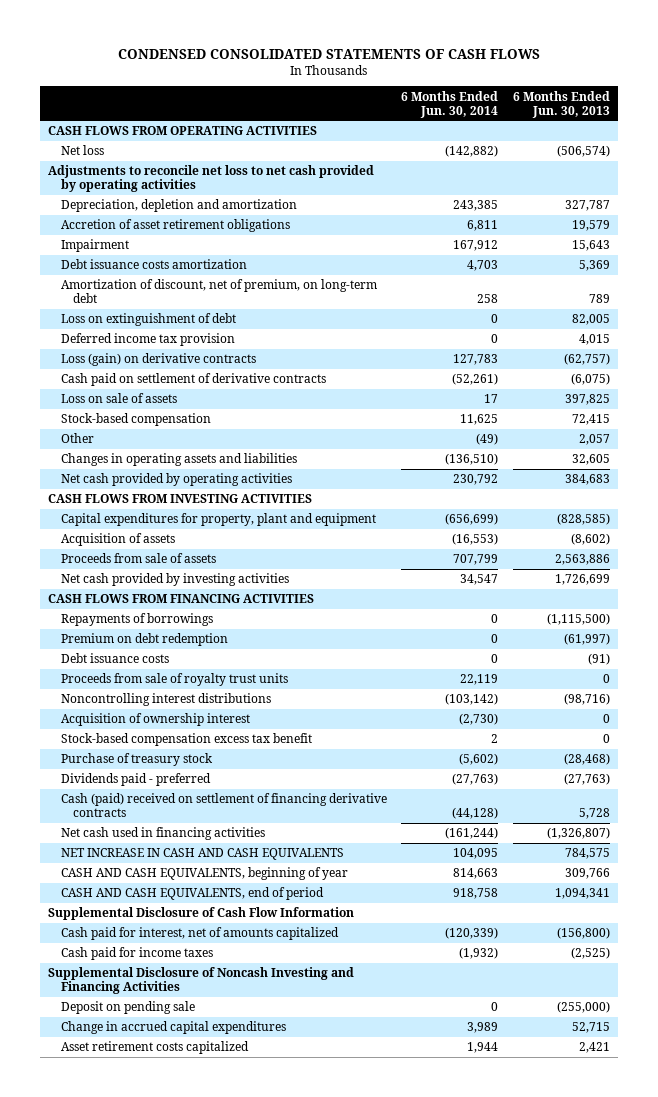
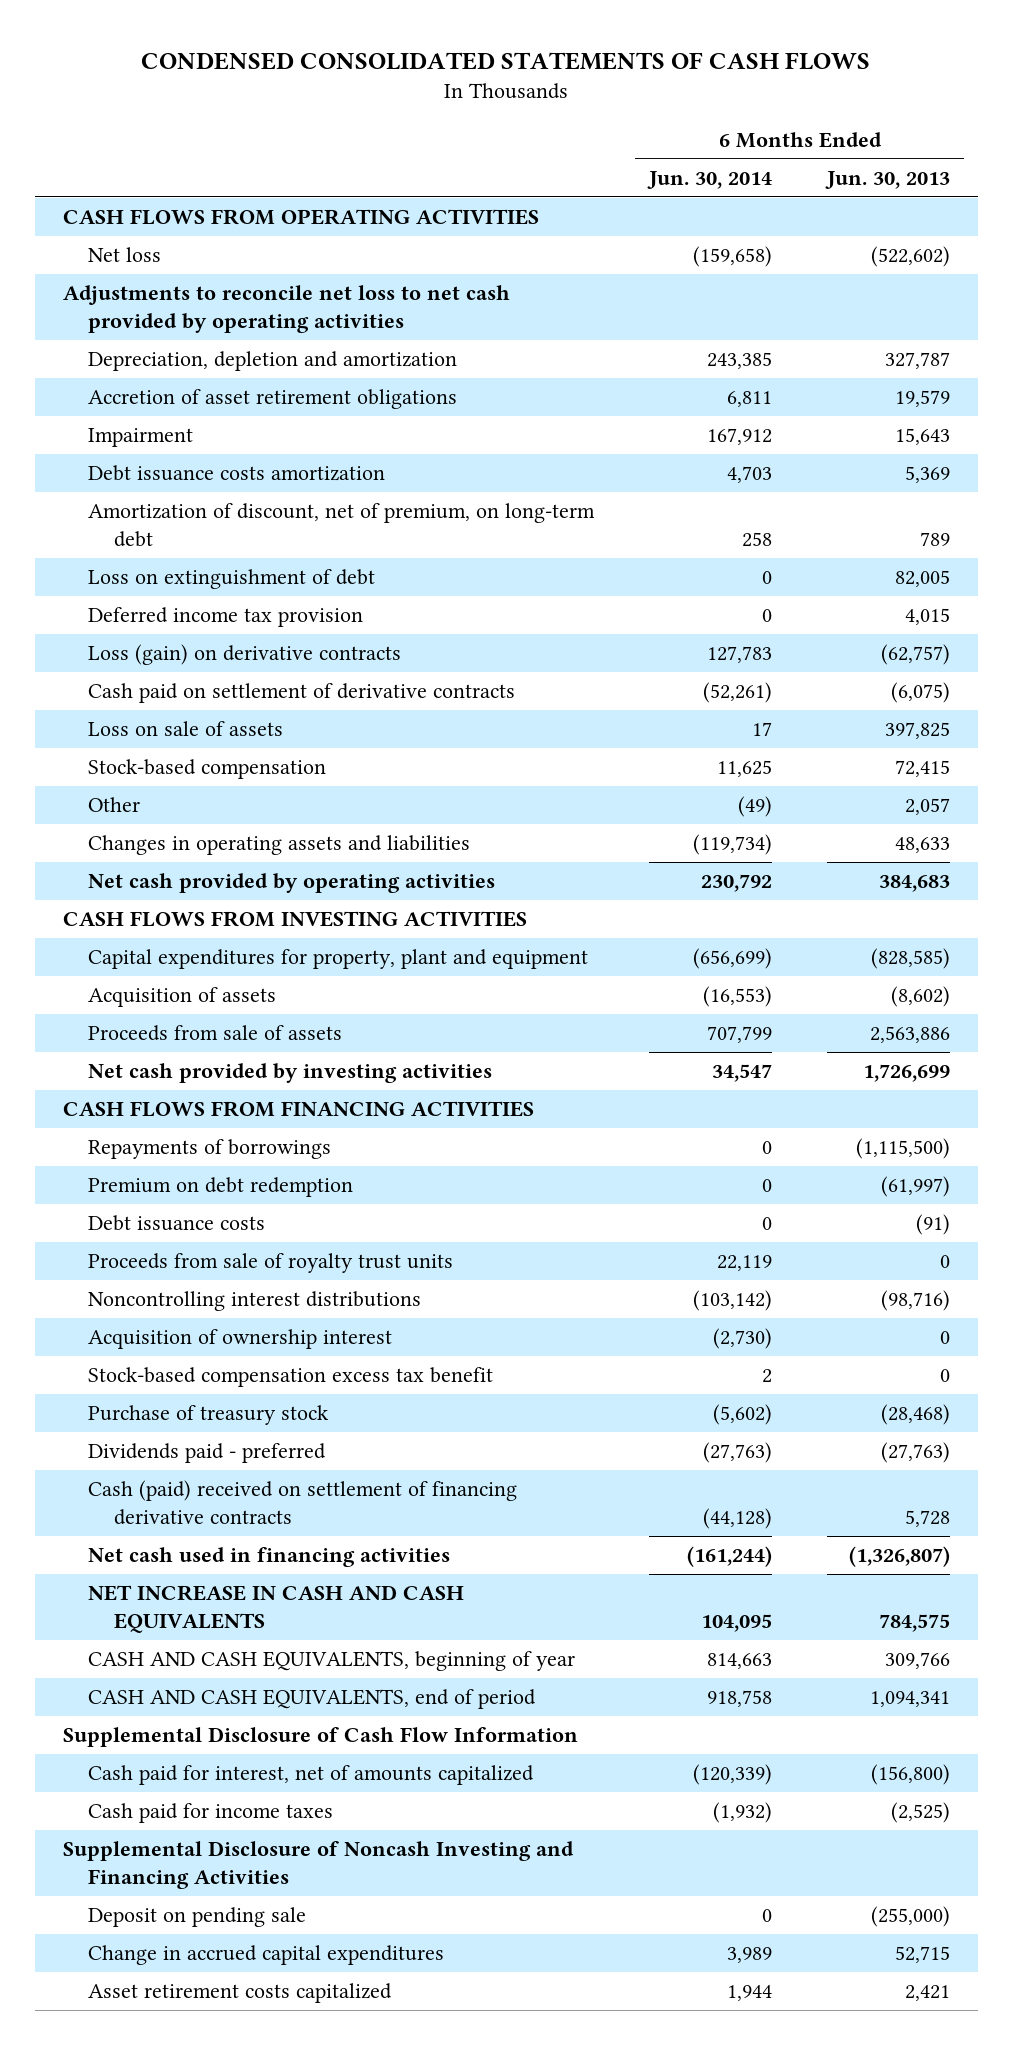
- Net loss | (142,882) | (506,574)
+ Net loss | (159,658) | (522,602)
- Changes in operating assets and liabilities | (136,510) | 32,605
+ Changes in operating assets and liabilities | (119,734) | 48,633

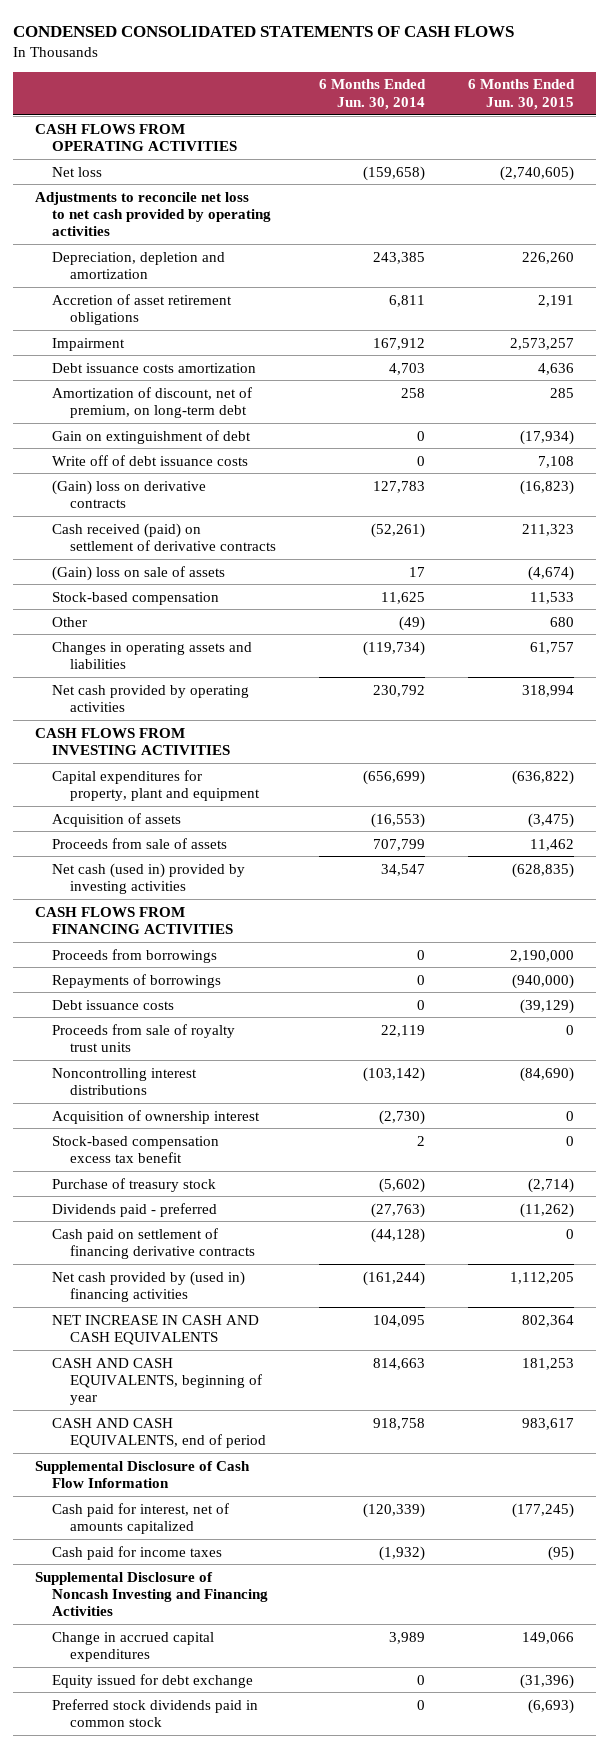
- | 6 Months Ended Jun. 30, 2014 | 6 Months Ended Jun. 30, 2013
+ | 6 Months Ended Jun. 30, 2014 | 6 Months Ended Jun. 30, 2015
- Loss on extinguishment of debt | 0 | 82,005
- Deferred income tax provision | 0 | 4,015
- Loss (gain) on derivative contracts | 127,783 | (62,757)
- Cash paid on settlement of derivative contracts | (52,261) | (6,075)
- Loss on sale of assets | 17 | 397,825
+ Gain on extinguishment of debt | 0 | (17,934)
+ Write off of debt issuance costs | 0 | 7,108
+ (Gain) loss on derivative contracts | 127,783 | (16,823)
+ Cash received (paid) on settlement of derivative contracts | (52,261) | 211,323
+ (Gain) loss on sale of assets | 17 | (4,674)
- Net cash provided by investing activities | 34,547 | 1,726,699
+ Net cash (used in) provided by investing activities | 34,547 | (628,835)
+ Proceeds from borrowings | 0 | 2,190,000
- Premium on debt redemption | 0 | (61,997)
- Cash (paid) received on settlement of financing derivative contracts | (44,128) | 5,728
- Net cash used in financing activities | (161,244) | (1,326,807)
+ Cash paid on settlement of financing derivative contracts | (44,128) | 0
+ Net cash provided by (used in) financing activities | (161,244) | 1,112,205
- Deposit on pending sale | 0 | (255,000)
- Asset retirement costs capitalized | 1,944 | 2,421
+ Equity issued for debt exchange | 0 | (31,396)
+ Preferred stock dividends paid in common stock | 0 | (6,693)

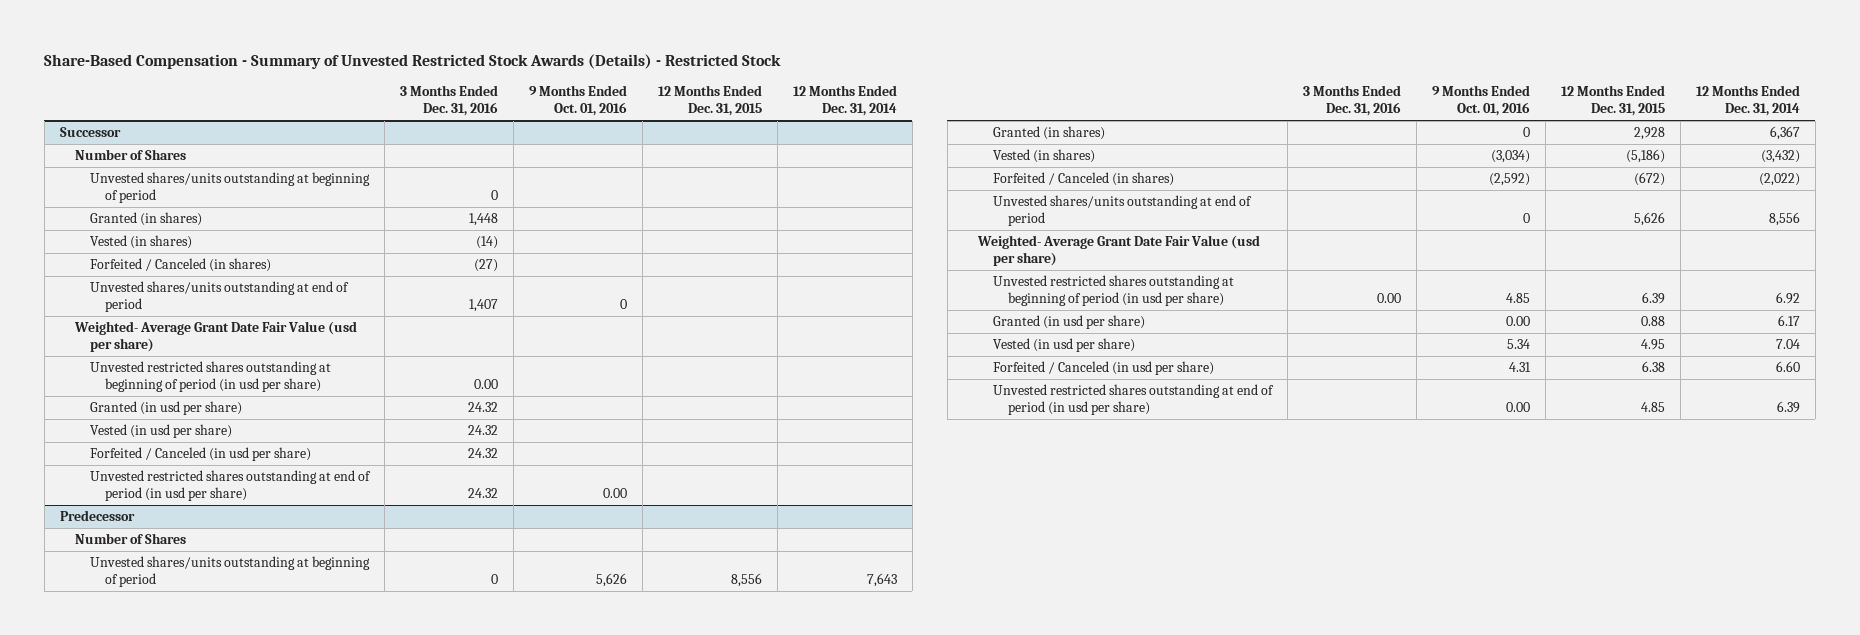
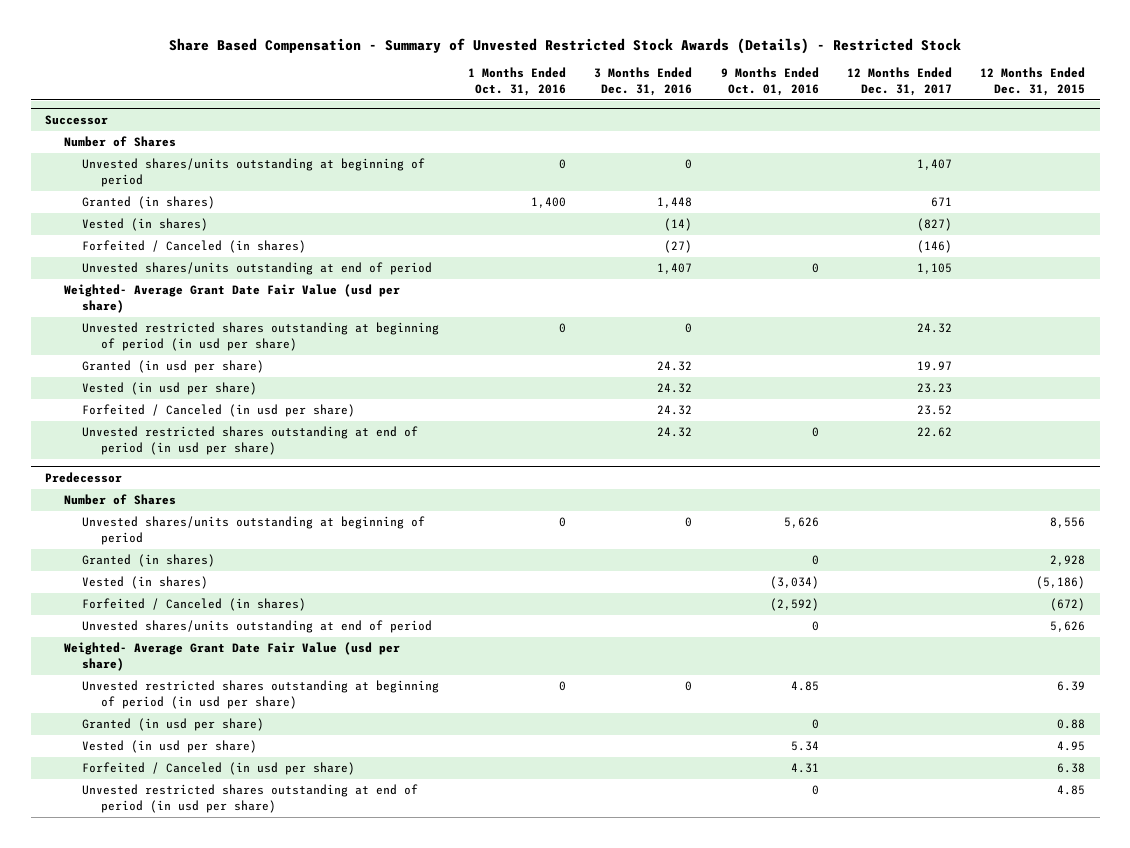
- Share-Based Compensation - Summary of Unvested Restricted Stock Awards (Details) - Restricted Stock
+ Share Based Compensation - Summary of Unvested Restricted Stock Awards (Details) - Restricted Stock
- | 3 Months Ended Dec. 31, 2016 | 9 Months Ended Oct. 01, 2016 | 12 Months Ended Dec. 31, 2015 | 12 Months Ended Dec. 31, 2014
+ | 1 Months Ended Oct. 31, 2016 | 3 Months Ended Dec. 31, 2016 | 9 Months Ended Oct. 01, 2016 | 12 Months Ended Dec. 31, 2017 | 12 Months Ended Dec. 31, 2015
@ Successor
- Unvested restricted shares outstanding at beginning of period (in usd per share) | 0.00 | | |
+ Unvested restricted shares outstanding at beginning of period (in usd per share) | 0 | 0 | | 24.32 |
- Unvested restricted shares outstanding at end of period (in usd per share) | 24.32 | 0.00 | |
+ Unvested restricted shares outstanding at end of period (in usd per share) | | 24.32 | 0 | 22.62 |
@ Predecessor
- Unvested restricted shares outstanding at beginning of period (in usd per share) | 0.00 | 4.85 | 6.39 | 6.92
- Granted (in usd per share) | | 0.00 | 0.88 | 6.17
+ Unvested restricted shares outstanding at beginning of period (in usd per share) | 0 | 0 | 4.85 | | 6.39
+ Granted (in usd per share) | | | 0 | | 0.88
- Unvested restricted shares outstanding at end of period (in usd per share) | | 0.00 | 4.85 | 6.39
+ Unvested restricted shares outstanding at end of period (in usd per share) | | | 0 | | 4.85

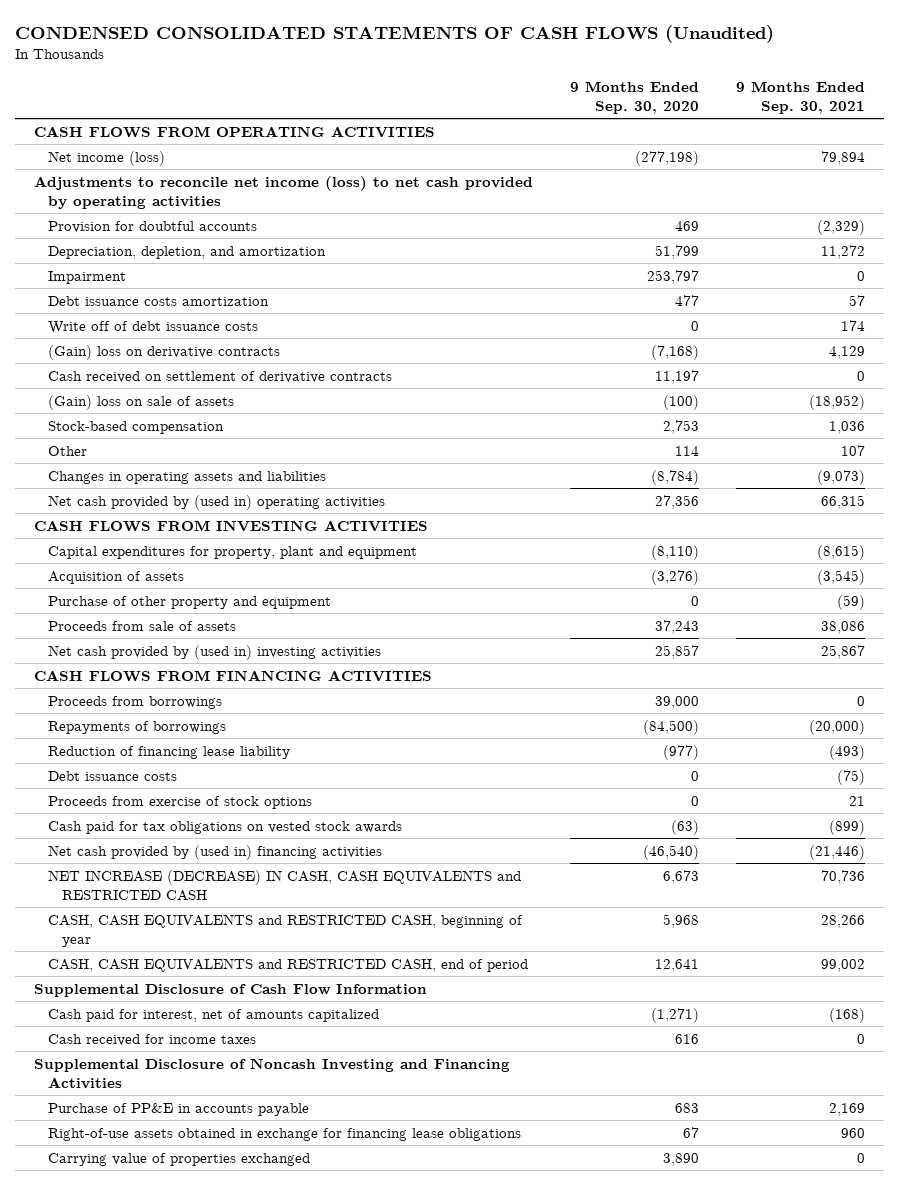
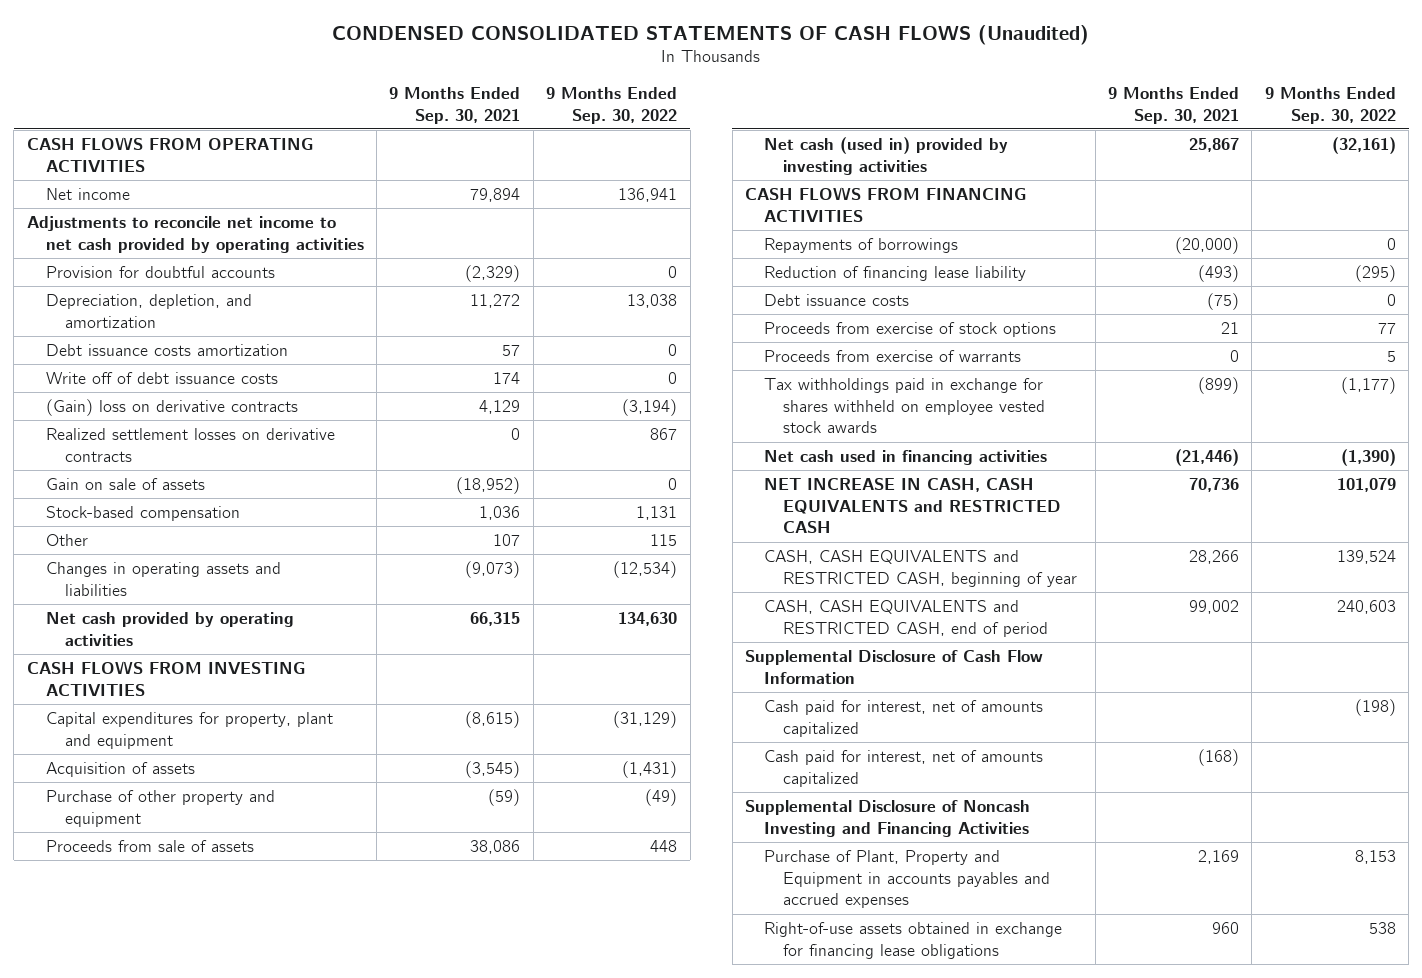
- | 9 Months Ended Sep. 30, 2020 | 9 Months Ended Sep. 30, 2021
+ | 9 Months Ended Sep. 30, 2021 | 9 Months Ended Sep. 30, 2022
- Net income (loss) | (277,198) | 79,894
- Adjustments to reconcile net income (loss) to net cash provided by operating activities
+ Net income | 79,894 | 136,941
+ Adjustments to reconcile net income to net cash provided by operating activities
- Impairment | 253,797 | 0
- Cash received on settlement of derivative contracts | 11,197 | 0
- (Gain) loss on sale of assets | (100) | (18,952)
+ Realized settlement losses on derivative contracts | 0 | 867
+ Gain on sale of assets | (18,952) | 0
- Net cash provided by (used in) operating activities | 27,356 | 66,315
+ Net cash provided by operating activities | 66,315 | 134,630
- Net cash provided by (used in) investing activities | 25,857 | 25,867
+ Net cash (used in) provided by investing activities | 25,867 | (32,161)
- Proceeds from borrowings | 39,000 | 0
- Cash paid for tax obligations on vested stock awards | (63) | (899)
- Net cash provided by (used in) financing activities | (46,540) | (21,446)
- NET INCREASE (DECREASE) IN CASH, CASH EQUIVALENTS and RESTRICTED CASH | 6,673 | 70,736
+ Proceeds from exercise of warrants | 0 | 5
+ Tax withholdings paid in exchange for shares withheld on employee vested stock awards | (899) | (1,177)
+ Net cash used in financing activities | (21,446) | (1,390)
+ NET INCREASE IN CASH, CASH EQUIVALENTS and RESTRICTED CASH | 70,736 | 101,079
+ Cash paid for interest, net of amounts capitalized | | (198)
- Cash received for income taxes | 616 | 0
- Purchase of PP&E in accounts payable | 683 | 2,169
+ Purchase of Plant, Property and Equipment in accounts payables and accrued expenses | 2,169 | 8,153
- Carrying value of properties exchanged | 3,890 | 0

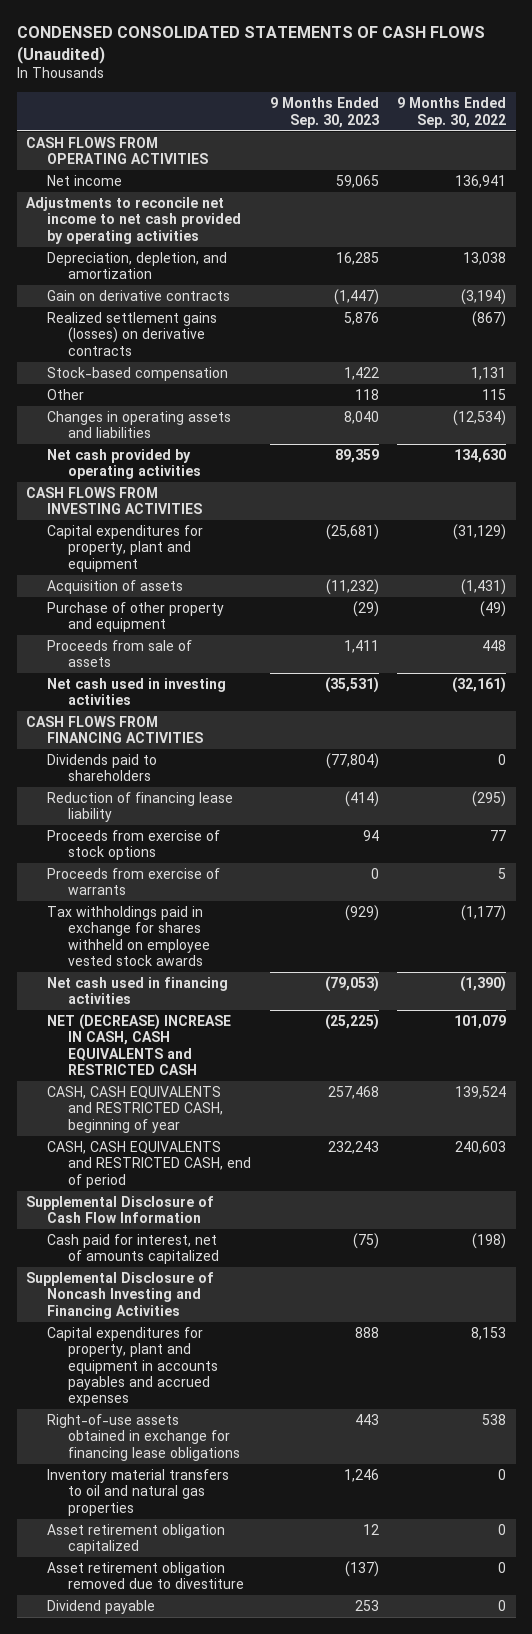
- | 9 Months Ended Sep. 30, 2021 | 9 Months Ended Sep. 30, 2022
+ | 9 Months Ended Sep. 30, 2023 | 9 Months Ended Sep. 30, 2022
- Provision for doubtful accounts | (2,329) | 0
- Debt issuance costs amortization | 57 | 0
- Write off of debt issuance costs | 174 | 0
- (Gain) loss on derivative contracts | 4,129 | (3,194)
- Realized settlement losses on derivative contracts | 0 | 867
- Gain on sale of assets | (18,952) | 0
+ Gain on derivative contracts | (1,447) | (3,194)
+ Realized settlement gains (losses) on derivative contracts | 5,876 | (867)
- Net cash (used in) provided by investing activities | 25,867 | (32,161)
+ Net cash used in investing activities | (35,531) | (32,161)
- Repayments of borrowings | (20,000) | 0
+ Dividends paid to shareholders | (77,804) | 0
- Debt issuance costs | (75) | 0
- NET INCREASE IN CASH, CASH EQUIVALENTS and RESTRICTED CASH | 70,736 | 101,079
+ NET (DECREASE) INCREASE IN CASH, CASH EQUIVALENTS and RESTRICTED CASH | (25,225) | 101,079
- Cash paid for interest, net of amounts capitalized | (168) |
- Purchase of Plant, Property and Equipment in accounts payables and accrued expenses | 2,169 | 8,153
+ Capital expenditures for property, plant and equipment in accounts payables and accrued expenses | 888 | 8,153
+ Inventory material transfers to oil and natural gas properties | 1,246 | 0
+ Asset retirement obligation capitalized | 12 | 0
+ Asset retirement obligation removed due to divestiture | (137) | 0
+ Dividend payable | 253 | 0

